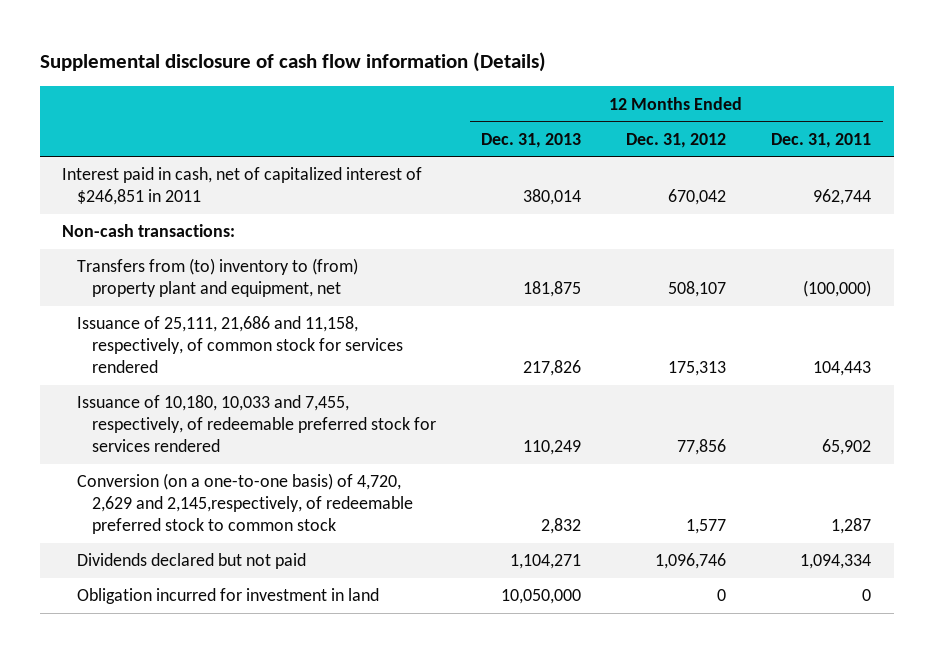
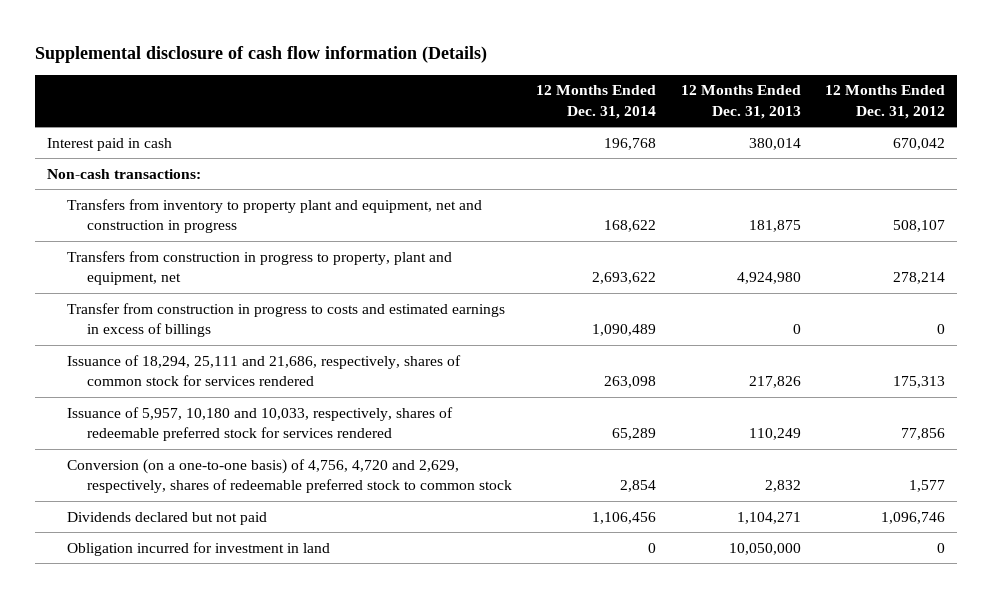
- | 12 Months Ended Dec. 31, 2013 | 12 Months Ended Dec. 31, 2012 | 12 Months Ended Dec. 31, 2011
+ | 12 Months Ended Dec. 31, 2014 | 12 Months Ended Dec. 31, 2013 | 12 Months Ended Dec. 31, 2012
- Interest paid in cash, net of capitalized interest of $246,851 in 2011 | 380,014 | 670,042 | 962,744
+ Interest paid in cash | 196,768 | 380,014 | 670,042
- Transfers from (to) inventory to (from) property plant and equipment, net | 181,875 | 508,107 | (100,000)
- Issuance of 25,111, 21,686 and 11,158, respectively, of common stock for services rendered | 217,826 | 175,313 | 104,443
- Issuance of 10,180, 10,033 and 7,455, respectively, of redeemable preferred stock for services rendered | 110,249 | 77,856 | 65,902
- Conversion (on a one-to-one basis) of 4,720, 2,629 and 2,145,respectively, of redeemable preferred stock to common stock | 2,832 | 1,577 | 1,287
+ Transfers from inventory to property plant and equipment, net and construction in progress | 168,622 | 181,875 | 508,107
+ Transfers from construction in progress to property, plant and equipment, net | 2,693,622 | 4,924,980 | 278,214
+ Transfer from construction in progress to costs and estimated earnings in excess of billings | 1,090,489 | 0 | 0
+ Issuance of 18,294, 25,111 and 21,686, respectively, shares of common stock for services rendered | 263,098 | 217,826 | 175,313
+ Issuance of 5,957, 10,180 and 10,033, respectively, shares of redeemable preferred stock for services rendered | 65,289 | 110,249 | 77,856
+ Conversion (on a one-to-one basis) of 4,756, 4,720 and 2,629, respectively, shares of redeemable preferred stock to common stock | 2,854 | 2,832 | 1,577

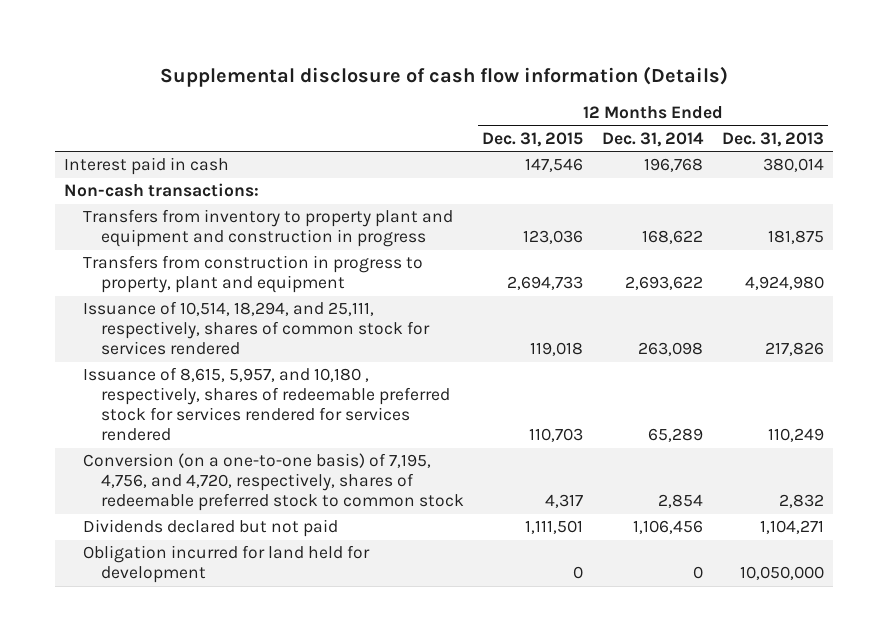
- | 12 Months Ended Dec. 31, 2014 | 12 Months Ended Dec. 31, 2013 | 12 Months Ended Dec. 31, 2012
+ | 12 Months Ended Dec. 31, 2015 | 12 Months Ended Dec. 31, 2014 | 12 Months Ended Dec. 31, 2013
- Transfers from inventory to property plant and equipment, net and construction in progress | 168,622 | 181,875 | 508,107
- Transfers from construction in progress to property, plant and equipment, net | 2,693,622 | 4,924,980 | 278,214
- Transfer from construction in progress to costs and estimated earnings in excess of billings | 1,090,489 | 0 | 0
- Issuance of 18,294, 25,111 and 21,686, respectively, shares of common stock for services rendered | 263,098 | 217,826 | 175,313
- Issuance of 5,957, 10,180 and 10,033, respectively, shares of redeemable preferred stock for services rendered | 65,289 | 110,249 | 77,856
- Conversion (on a one-to-one basis) of 4,756, 4,720 and 2,629, respectively, shares of redeemable preferred stock to common stock | 2,854 | 2,832 | 1,577
+ Transfers from inventory to property plant and equipment and construction in progress | 123,036 | 168,622 | 181,875
+ Transfers from construction in progress to property, plant and equipment | 2,694,733 | 2,693,622 | 4,924,980
+ Issuance of 10,514, 18,294, and 25,111, respectively, shares of common stock for services rendered | 119,018 | 263,098 | 217,826
+ Issuance of 8,615, 5,957, and 10,180 , respectively, shares of redeemable preferred stock for services rendered for services rendered | 110,703 | 65,289 | 110,249
+ Conversion (on a one-to-one basis) of 7,195, 4,756, and 4,720, respectively, shares of redeemable preferred stock to common stock | 4,317 | 2,854 | 2,832
- Obligation incurred for investment in land | 0 | 10,050,000 | 0
+ Obligation incurred for land held for development | 0 | 0 | 10,050,000

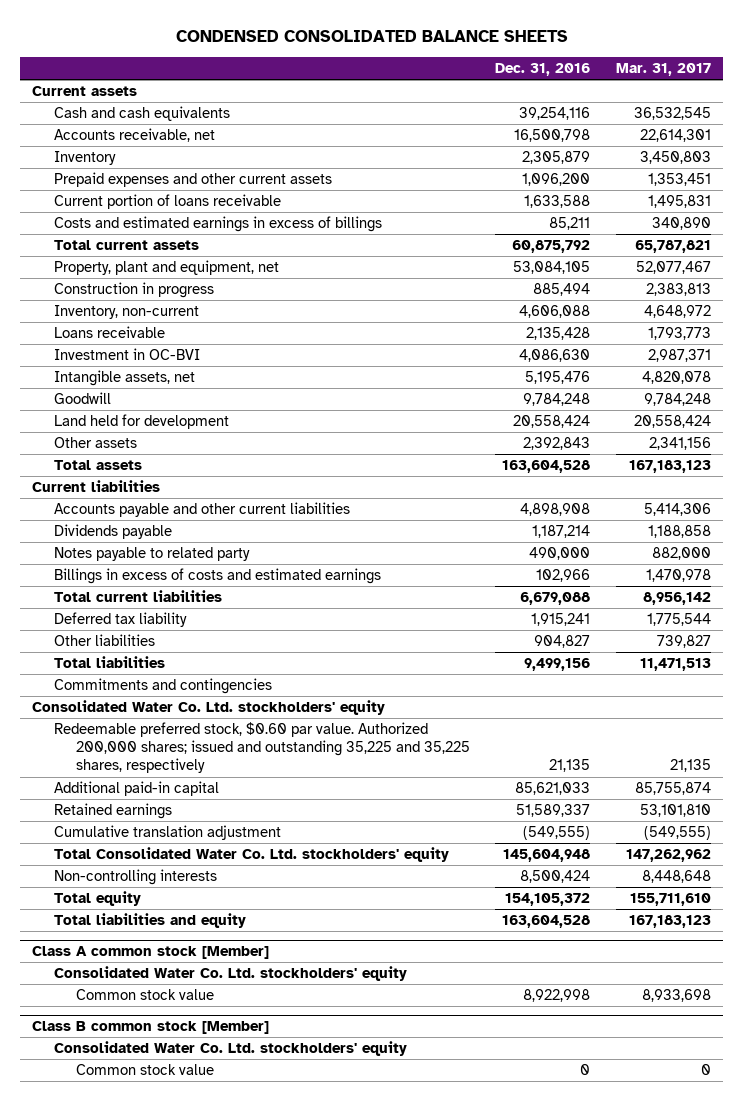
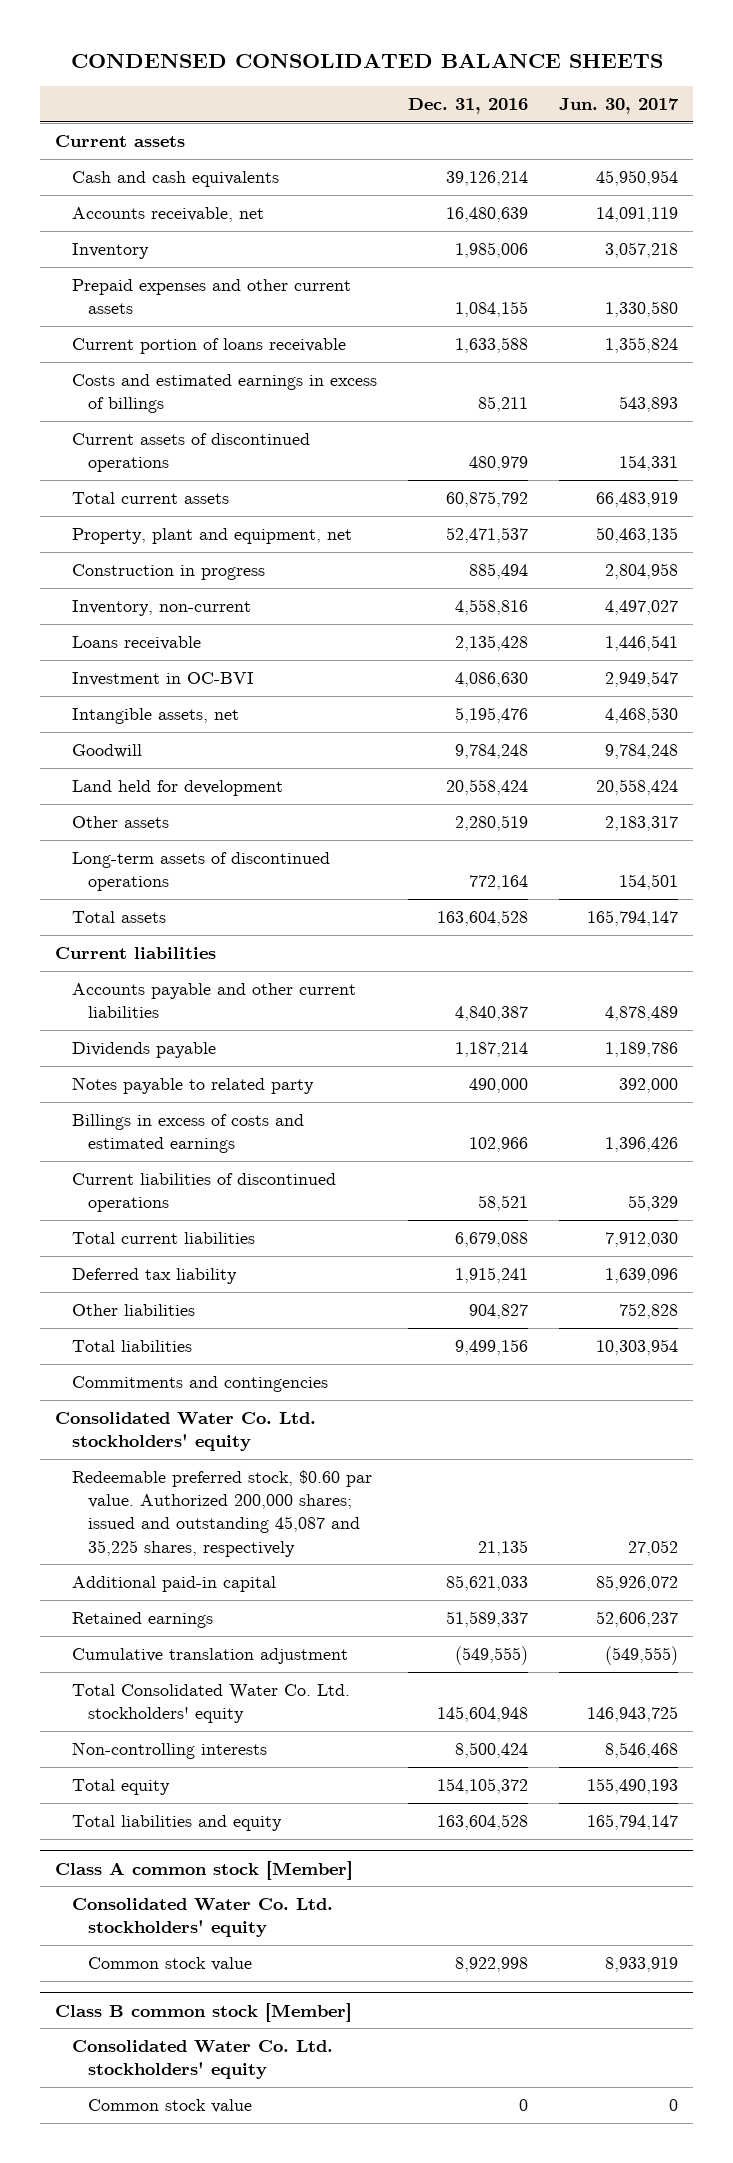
- | Dec. 31, 2016 | Mar. 31, 2017
+ | Dec. 31, 2016 | Jun. 30, 2017
- Cash and cash equivalents | 39,254,116 | 36,532,545
- Accounts receivable, net | 16,500,798 | 22,614,301
- Inventory | 2,305,879 | 3,450,803
- Prepaid expenses and other current assets | 1,096,200 | 1,353,451
+ Cash and cash equivalents | 39,126,214 | 45,950,954
+ Accounts receivable, net | 16,480,639 | 14,091,119
+ Inventory | 1,985,006 | 3,057,218
+ Prepaid expenses and other current assets | 1,084,155 | 1,330,580
+ Current assets of discontinued operations | 480,979 | 154,331
- Property, plant and equipment, net | 53,084,105 | 52,077,467
+ Property, plant and equipment, net | 52,471,537 | 50,463,135
- Inventory, non-current | 4,606,088 | 4,648,972
+ Inventory, non-current | 4,558,816 | 4,497,027
- Other assets | 2,392,843 | 2,341,156
+ Other assets | 2,280,519 | 2,183,317
+ Long-term assets of discontinued operations | 772,164 | 154,501
- Accounts payable and other current liabilities | 4,898,908 | 5,414,306
+ Accounts payable and other current liabilities | 4,840,387 | 4,878,489
+ Current liabilities of discontinued operations | 58,521 | 55,329
- Redeemable preferred stock, $0.60 par value. Authorized 200,000 shares; issued and outstanding 35,225 and 35,225 shares, respectively | 21,135 | 21,135
+ Redeemable preferred stock, $0.60 par value. Authorized 200,000 shares; issued and outstanding 45,087 and 35,225 shares, respectively | 21,135 | 27,052

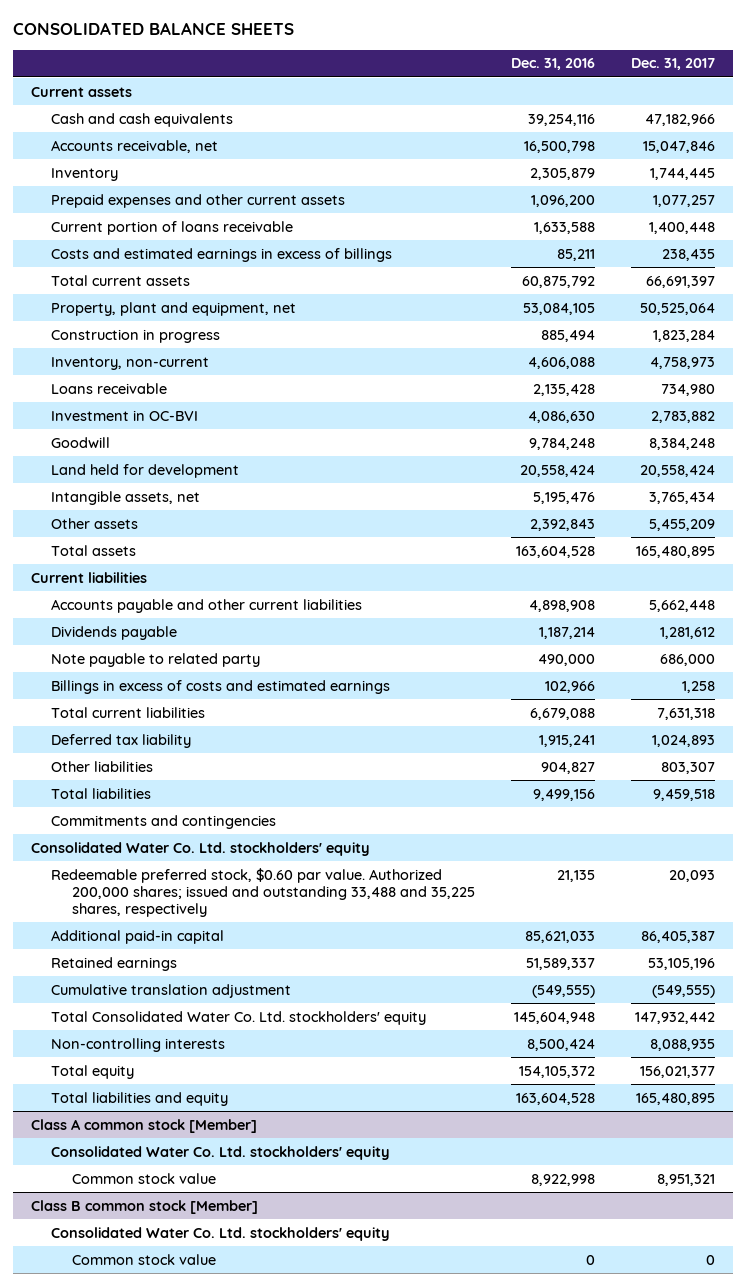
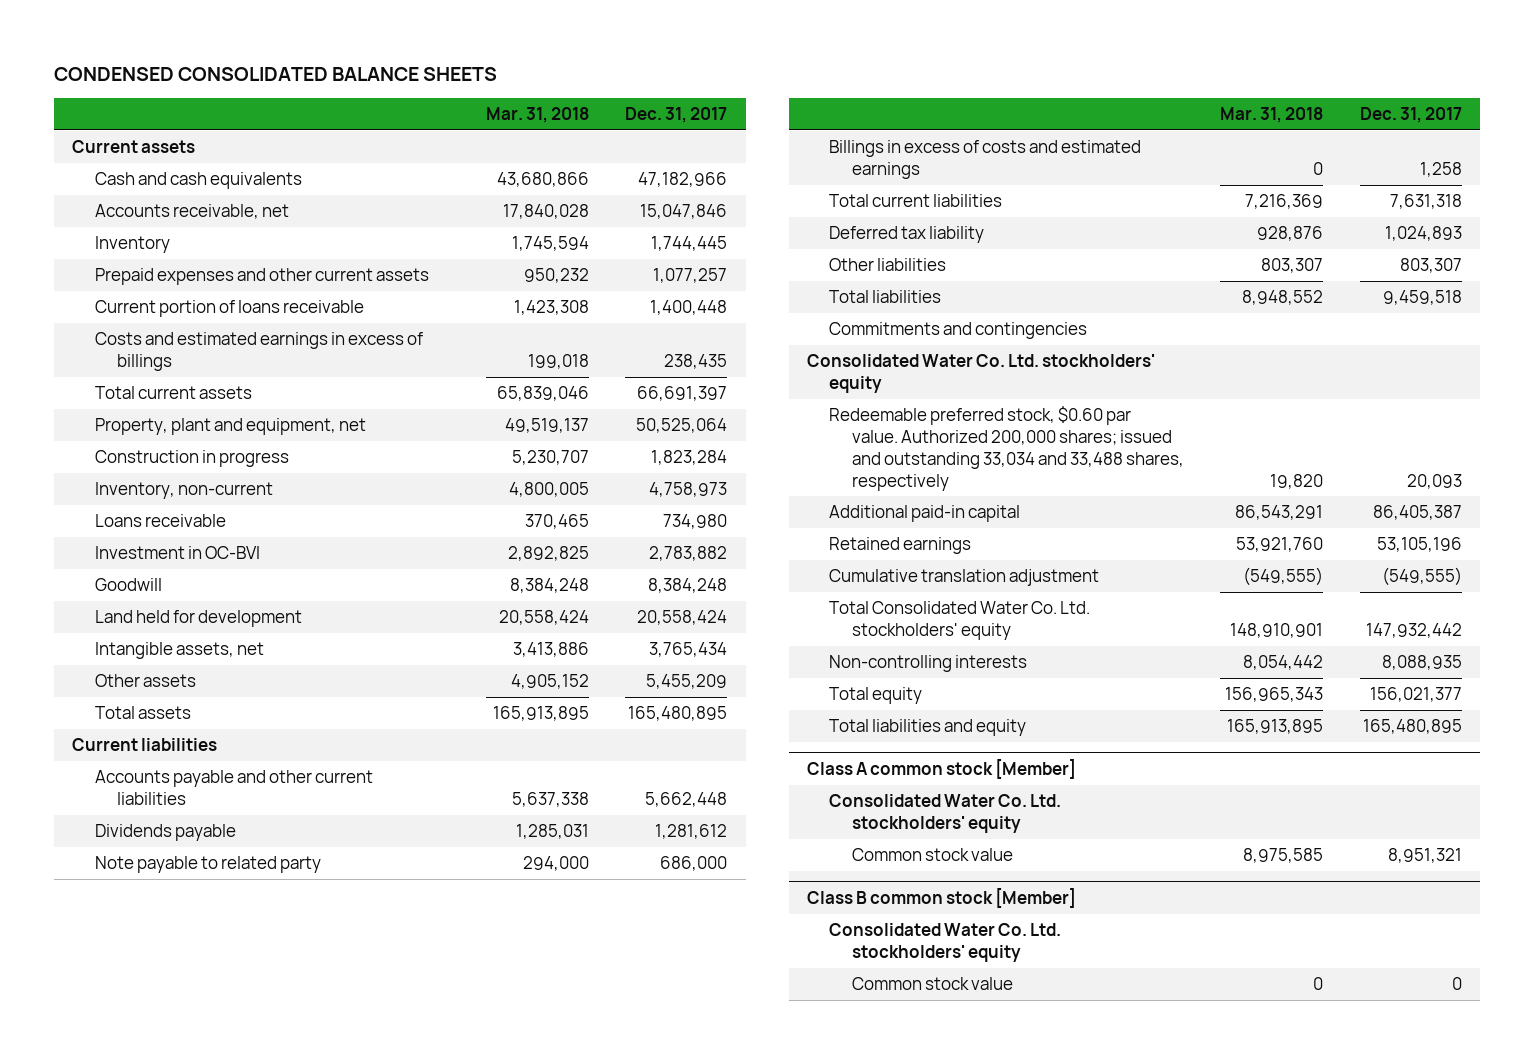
- CONSOLIDATED BALANCE SHEETS
+ CONDENSED CONSOLIDATED BALANCE SHEETS
- | Dec. 31, 2016 | Dec. 31, 2017
+ | Mar. 31, 2018 | Dec. 31, 2017
- Redeemable preferred stock, $0.60 par value. Authorized 200,000 shares; issued and outstanding 33,488 and 35,225 shares, respectively | 21,135 | 20,093
+ Redeemable preferred stock, $0.60 par value. Authorized 200,000 shares; issued and outstanding 33,034 and 33,488 shares, respectively | 19,820 | 20,093

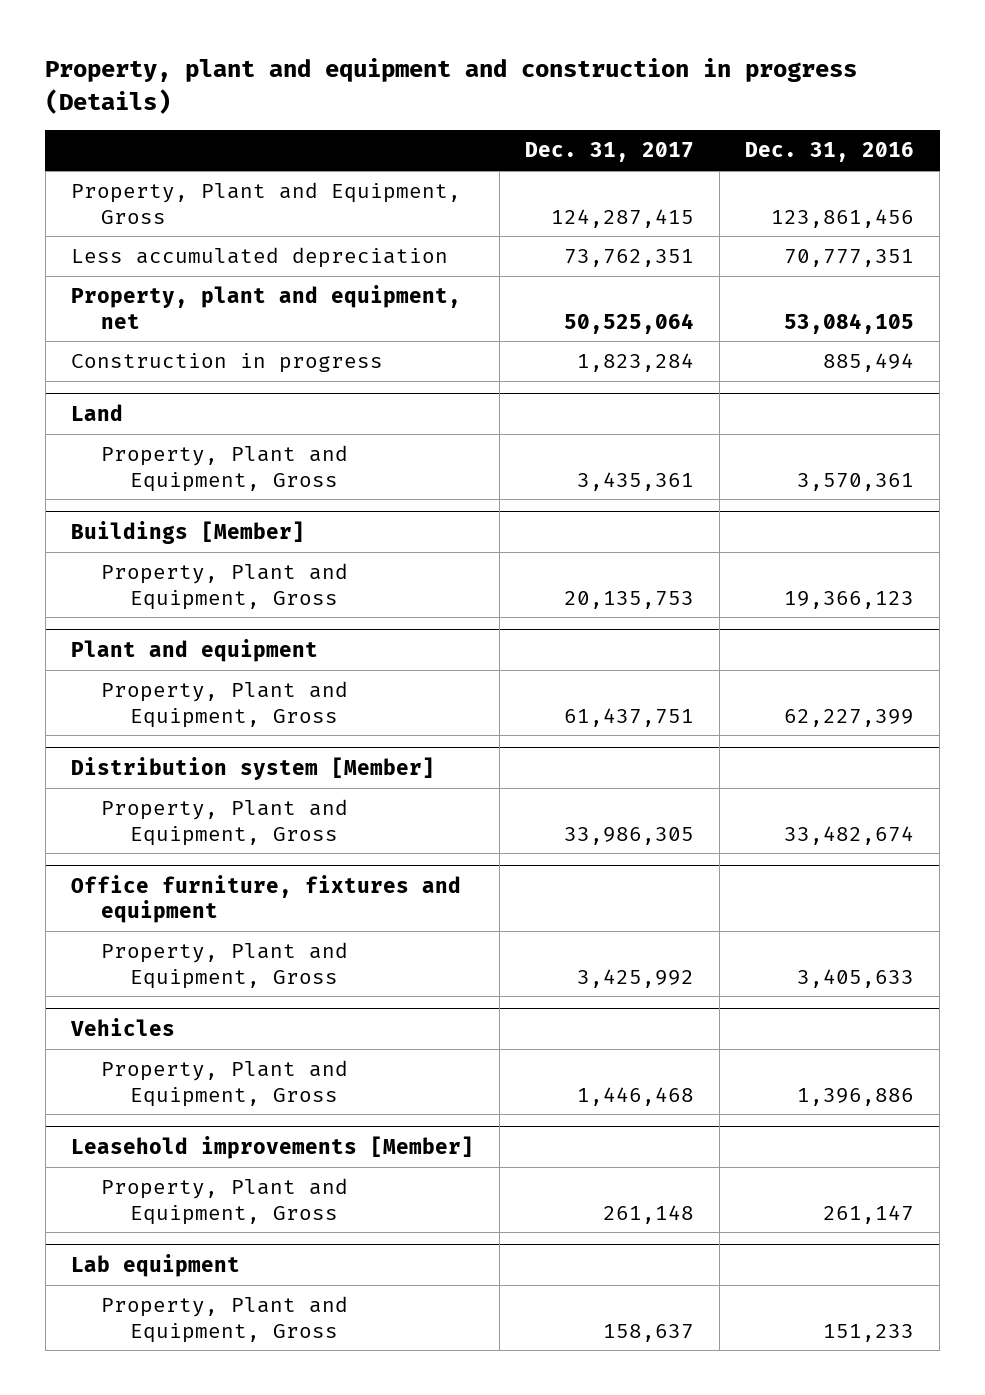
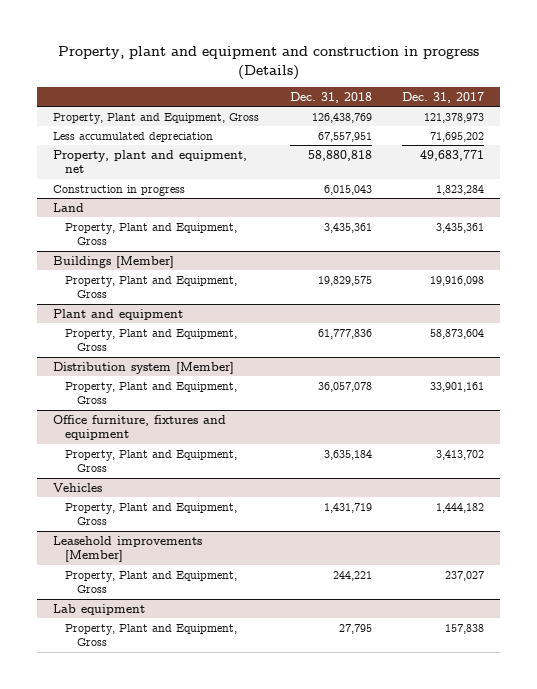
- | Dec. 31, 2017 | Dec. 31, 2016
+ | Dec. 31, 2018 | Dec. 31, 2017
- Property, Plant and Equipment, Gross | 124,287,415 | 123,861,456
- Less accumulated depreciation | 73,762,351 | 70,777,351
- Property, plant and equipment, net | 50,525,064 | 53,084,105
+ Property, Plant and Equipment, Gross | 126,438,769 | 121,378,973
+ Less accumulated depreciation | 67,557,951 | 71,695,202
+ Property, plant and equipment, net | 58,880,818 | 49,683,771
@ Buildings [Member]
- Property, Plant and Equipment, Gross | 20,135,753 | 19,366,123
+ Property, Plant and Equipment, Gross | 19,829,575 | 19,916,098
@ Plant and equipment
- Property, Plant and Equipment, Gross | 61,437,751 | 62,227,399
+ Property, Plant and Equipment, Gross | 61,777,836 | 58,873,604
@ Distribution system [Member]
- Property, Plant and Equipment, Gross | 33,986,305 | 33,482,674
+ Property, Plant and Equipment, Gross | 36,057,078 | 33,901,161
@ Office furniture, fixtures and equipment
- Property, Plant and Equipment, Gross | 3,425,992 | 3,405,633
+ Property, Plant and Equipment, Gross | 3,635,184 | 3,413,702
@ Vehicles
- Property, Plant and Equipment, Gross | 1,446,468 | 1,396,886
+ Property, Plant and Equipment, Gross | 1,431,719 | 1,444,182
@ Leasehold improvements [Member]
- Property, Plant and Equipment, Gross | 261,148 | 261,147
+ Property, Plant and Equipment, Gross | 244,221 | 237,027
@ Lab equipment
- Property, Plant and Equipment, Gross | 158,637 | 151,233
+ Property, Plant and Equipment, Gross | 27,795 | 157,838

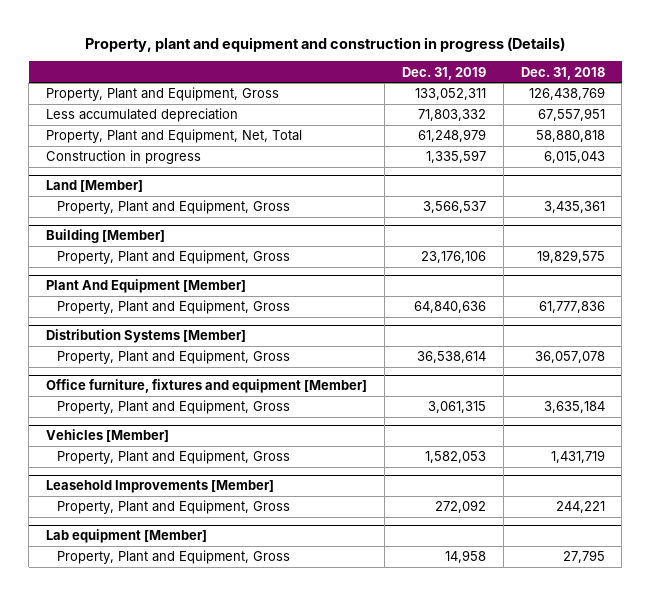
- | Dec. 31, 2018 | Dec. 31, 2017
+ | Dec. 31, 2019 | Dec. 31, 2018
- Property, plant and equipment, net | 58,880,818 | 49,683,771
+ Property, Plant and Equipment, Net, Total | 61,248,979 | 58,880,818
- Land
+ Land [Member]
- Buildings [Member]
+ Building [Member]
- Plant and equipment
+ Plant And Equipment [Member]
- Distribution system [Member]
+ Distribution Systems [Member]
- Office furniture, fixtures and equipment
+ Office furniture, fixtures and equipment [Member]
- Vehicles
+ Vehicles [Member]
- Leasehold improvements [Member]
+ Leasehold Improvements [Member]
- Lab equipment
+ Lab equipment [Member]

